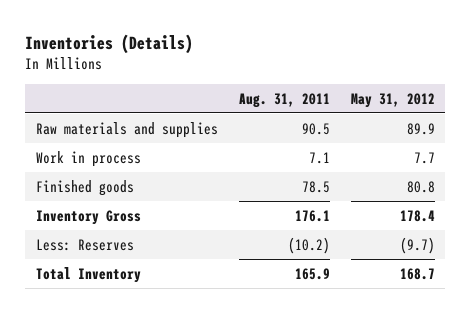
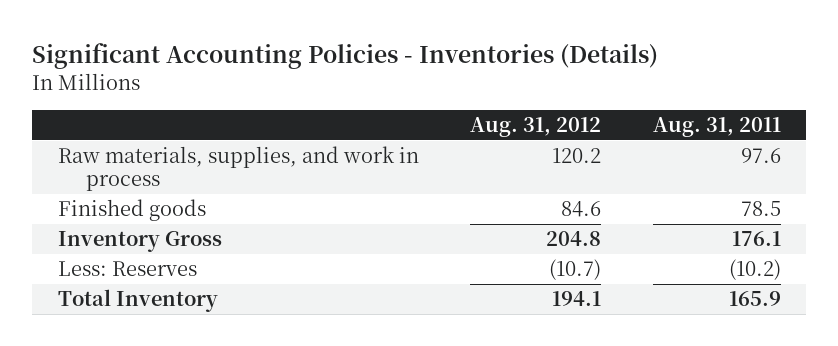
- Inventories (Details)
+ Significant Accounting Policies - Inventories (Details)
- | Aug. 31, 2011 | May 31, 2012
+ | Aug. 31, 2012 | Aug. 31, 2011
- Raw materials and supplies | 90.5 | 89.9
- Work in process | 7.1 | 7.7
+ Raw materials, supplies, and work in process | 120.2 | 97.6

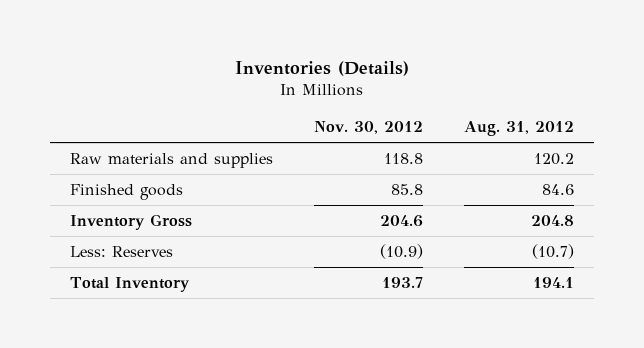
- Significant Accounting Policies - Inventories (Details)
+ Inventories (Details)
- | Aug. 31, 2012 | Aug. 31, 2011
+ | Nov. 30, 2012 | Aug. 31, 2012
- Raw materials, supplies, and work in process | 120.2 | 97.6
+ Raw materials and supplies | 118.8 | 120.2

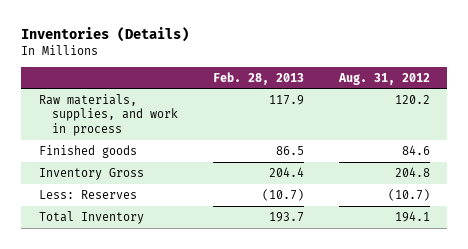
- | Nov. 30, 2012 | Aug. 31, 2012
+ | Feb. 28, 2013 | Aug. 31, 2012
- Raw materials and supplies | 118.8 | 120.2
+ Raw materials, supplies, and work in process | 117.9 | 120.2

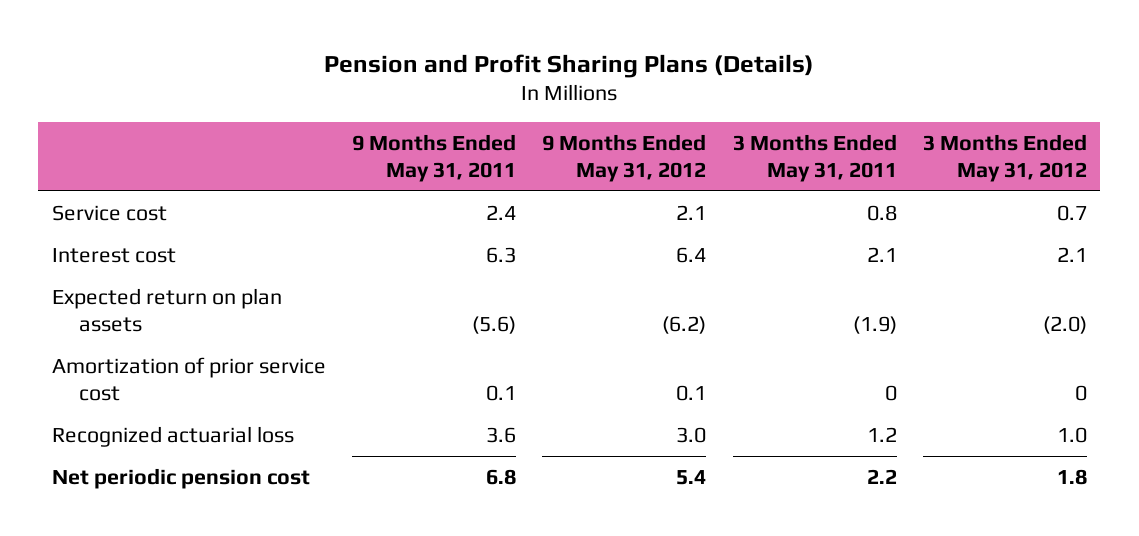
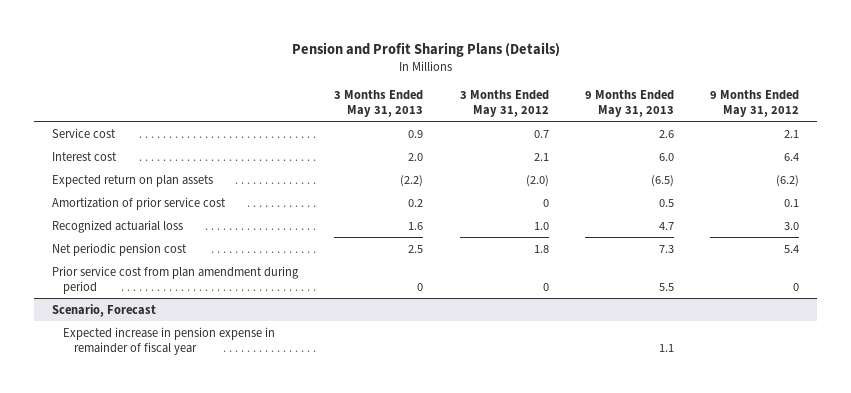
- | 9 Months Ended May 31, 2011 | 9 Months Ended May 31, 2012 | 3 Months Ended May 31, 2011 | 3 Months Ended May 31, 2012
+ | 3 Months Ended May 31, 2013 | 3 Months Ended May 31, 2012 | 9 Months Ended May 31, 2013 | 9 Months Ended May 31, 2012
+ Prior service cost from plan amendment during period | 0 | 0 | 5.5 | 0
+ Scenario, Forecast
+ Expected increase in pension expense in remainder of fiscal year | | | 1.1 |

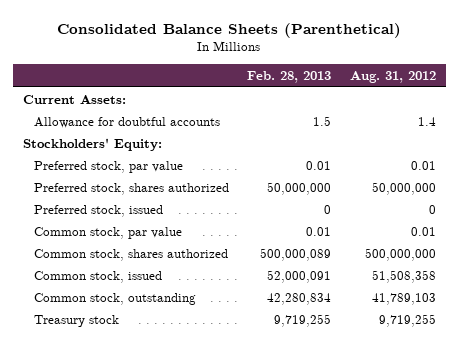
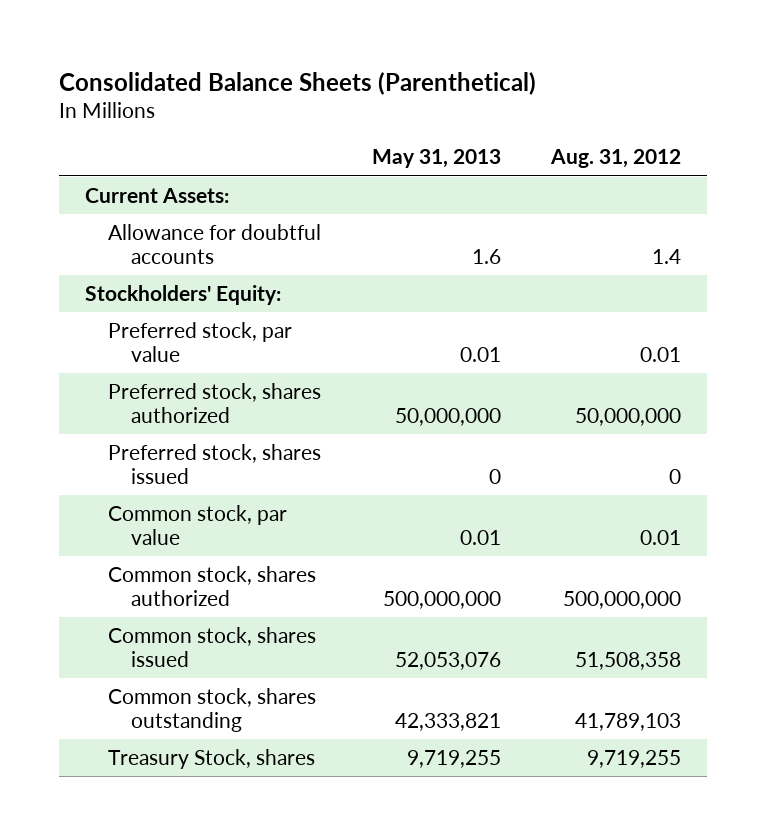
- | Feb. 28, 2013 | Aug. 31, 2012
+ | May 31, 2013 | Aug. 31, 2012
- Preferred stock, issued | 0 | 0
+ Preferred stock, shares issued | 0 | 0
- Common stock, issued | 52,000,091 | 51,508,358
- Common stock, outstanding | 42,280,834 | 41,789,103
- Treasury stock | 9,719,255 | 9,719,255
+ Common stock, shares issued | 52,053,076 | 51,508,358
+ Common stock, shares outstanding | 42,333,821 | 41,789,103
+ Treasury Stock, shares | 9,719,255 | 9,719,255

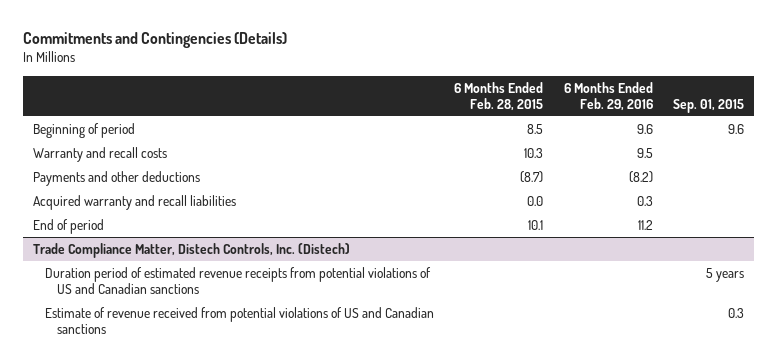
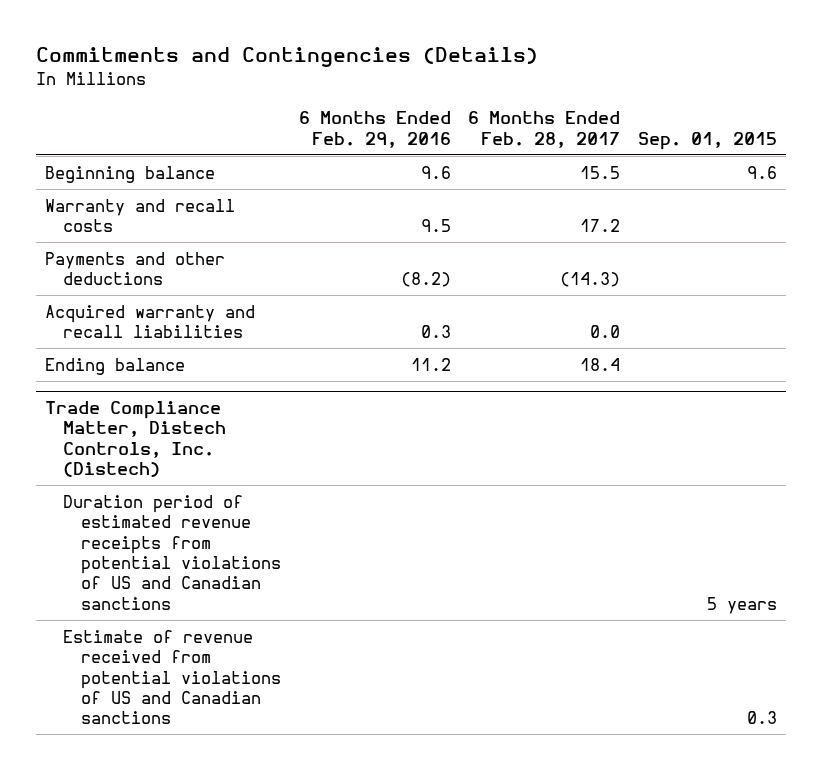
- | 6 Months Ended Feb. 28, 2015 | 6 Months Ended Feb. 29, 2016 | Sep. 01, 2015
+ | 6 Months Ended Feb. 29, 2016 | 6 Months Ended Feb. 28, 2017 | Sep. 01, 2015
- Beginning of period | 8.5 | 9.6 | 9.6
+ Beginning balance | 9.6 | 15.5 | 9.6
- End of period | 10.1 | 11.2 |
+ Ending balance | 11.2 | 18.4 |

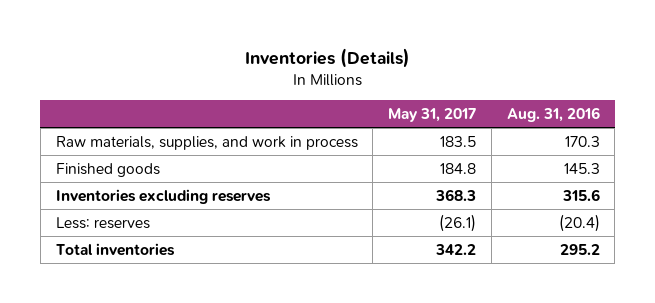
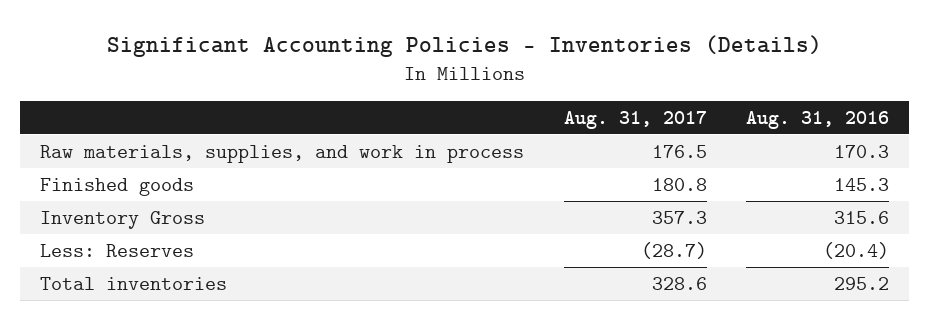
- Inventories (Details)
+ Significant Accounting Policies - Inventories (Details)
- | May 31, 2017 | Aug. 31, 2016
+ | Aug. 31, 2017 | Aug. 31, 2016
- Inventories excluding reserves | 368.3 | 315.6
- Less: reserves | (26.1) | (20.4)
+ Inventory Gross | 357.3 | 315.6
+ Less: Reserves | (28.7) | (20.4)

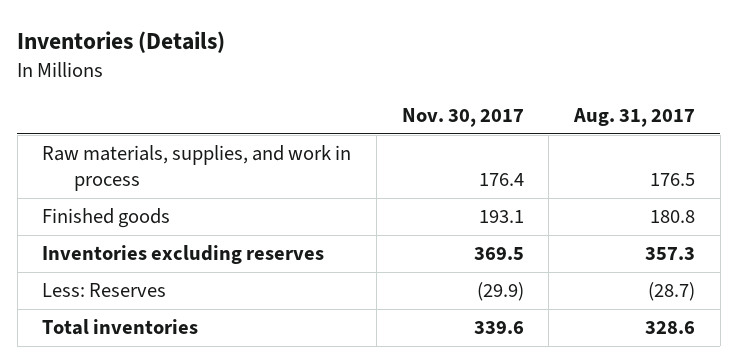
- Significant Accounting Policies - Inventories (Details)
+ Inventories (Details)
- | Aug. 31, 2017 | Aug. 31, 2016
+ | Nov. 30, 2017 | Aug. 31, 2017
- Inventory Gross | 357.3 | 315.6
+ Inventories excluding reserves | 369.5 | 357.3

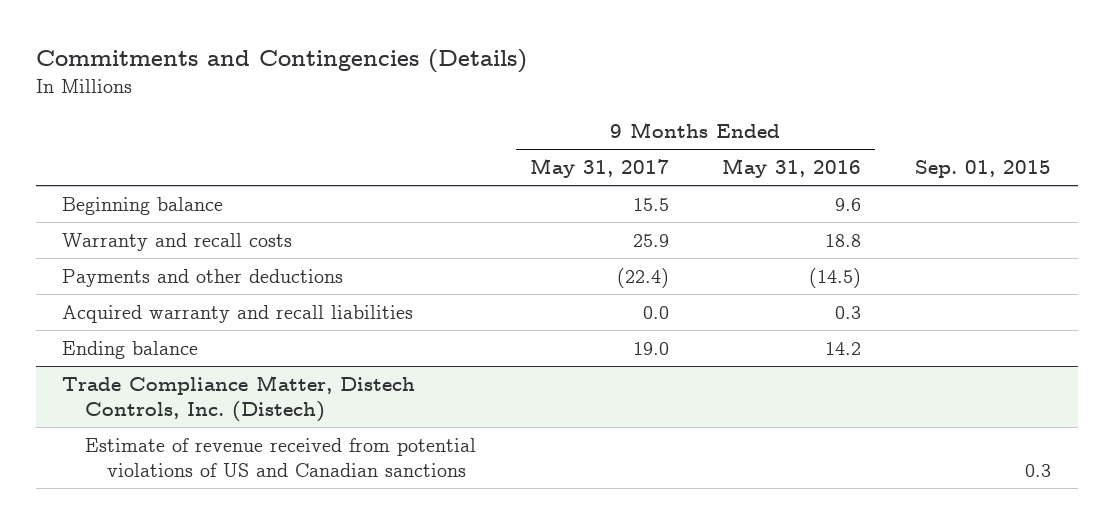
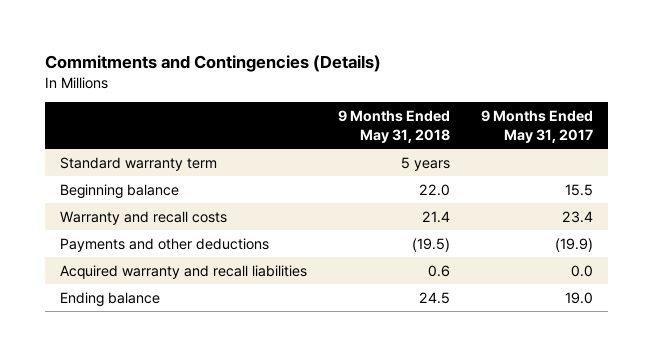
- | 9 Months Ended May 31, 2017 | 9 Months Ended May 31, 2016 | Sep. 01, 2015
+ | 9 Months Ended May 31, 2018 | 9 Months Ended May 31, 2017
+ Standard warranty term | 5 years |
- Warranty and recall costs | 25.9 | 18.8 |
- Payments and other deductions | (22.4) | (14.5) |
+ Warranty and recall costs | 21.4 | 23.4
+ Payments and other deductions | (19.5) | (19.9)
- Trade Compliance Matter, Distech Controls, Inc. (Distech)
- Estimate of revenue received from potential violations of US and Canadian sanctions | | | 0.3

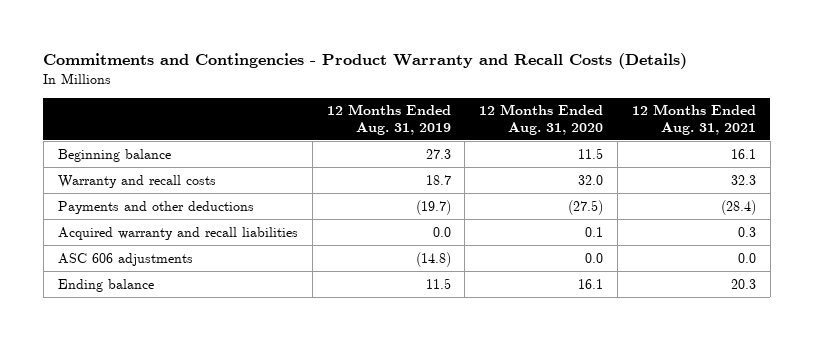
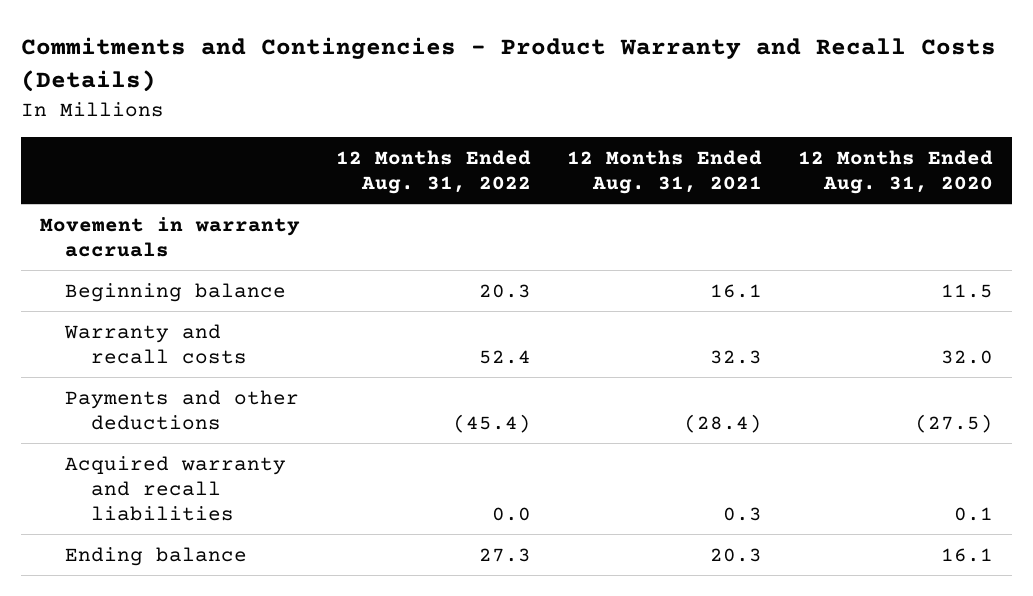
- | 12 Months Ended Aug. 31, 2019 | 12 Months Ended Aug. 31, 2020 | 12 Months Ended Aug. 31, 2021
+ | 12 Months Ended Aug. 31, 2022 | 12 Months Ended Aug. 31, 2021 | 12 Months Ended Aug. 31, 2020
+ Movement in warranty accruals
- ASC 606 adjustments | (14.8) | 0.0 | 0.0

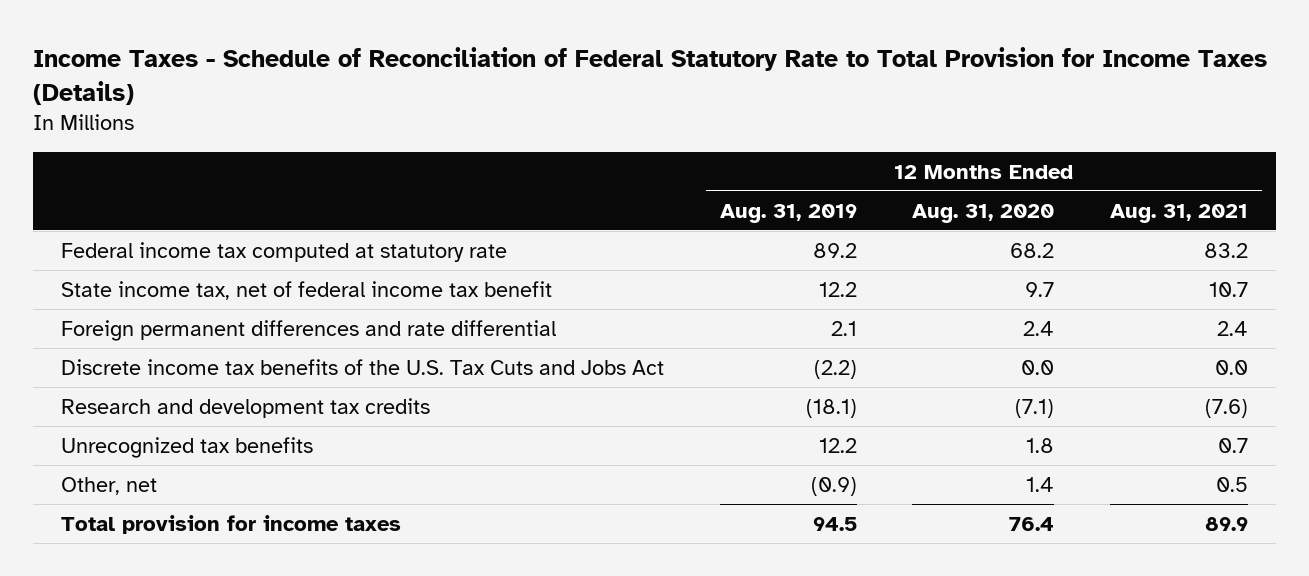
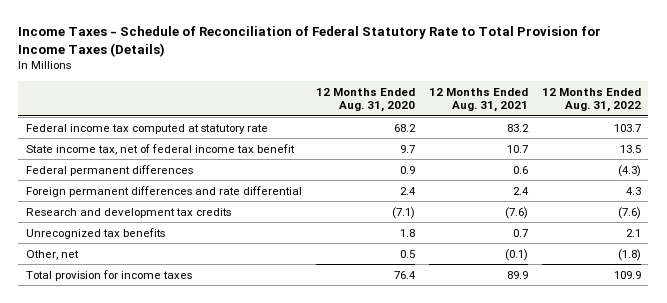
- | 12 Months Ended Aug. 31, 2019 | 12 Months Ended Aug. 31, 2020 | 12 Months Ended Aug. 31, 2021
+ | 12 Months Ended Aug. 31, 2020 | 12 Months Ended Aug. 31, 2021 | 12 Months Ended Aug. 31, 2022
+ Federal permanent differences | 0.9 | 0.6 | (4.3)
- Discrete income tax benefits of the U.S. Tax Cuts and Jobs Act | (2.2) | 0.0 | 0.0
- Other, net | (0.9) | 1.4 | 0.5
+ Other, net | 0.5 | (0.1) | (1.8)

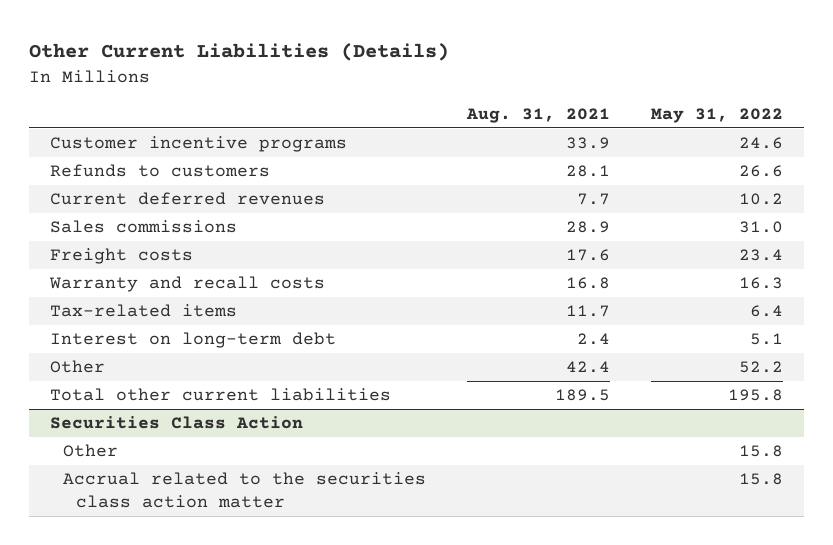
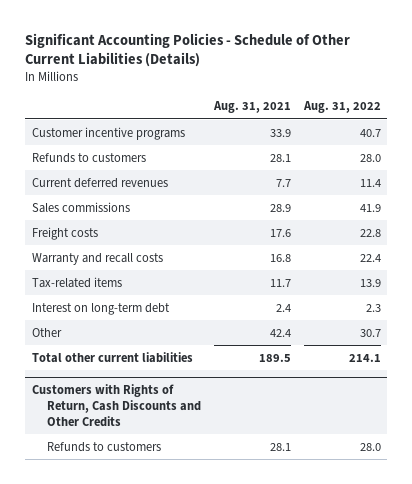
- Other Current Liabilities (Details)
+ Significant Accounting Policies - Schedule of Other Current Liabilities (Details)
- | Aug. 31, 2021 | May 31, 2022
+ | Aug. 31, 2021 | Aug. 31, 2022
- Securities Class Action
- Other | | 15.8
- Accrual related to the securities class action matter | | 15.8
+ Customers with Rights of Return, Cash Discounts and Other Credits
+ Refunds to customers | 28.1 | 28.0

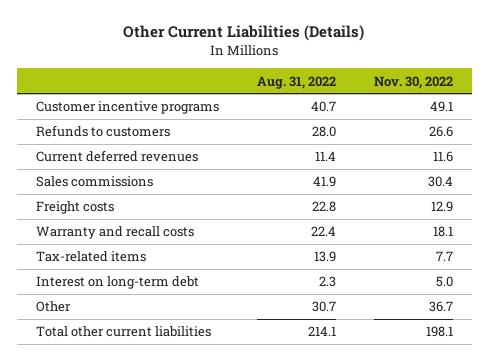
- Significant Accounting Policies - Schedule of Other Current Liabilities (Details)
+ Other Current Liabilities (Details)
- | Aug. 31, 2021 | Aug. 31, 2022
+ | Aug. 31, 2022 | Nov. 30, 2022
- Customers with Rights of Return, Cash Discounts and Other Credits
- Refunds to customers | 28.1 | 28.0

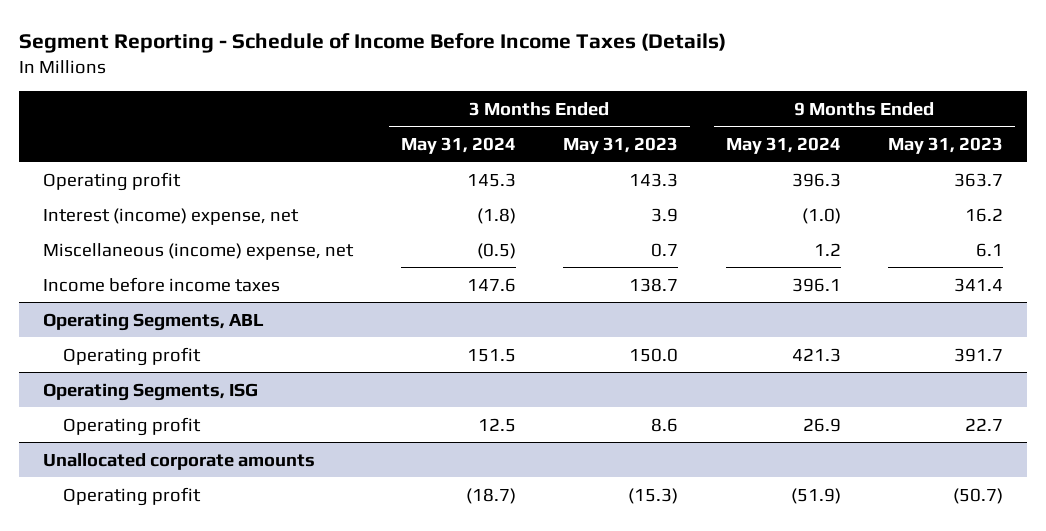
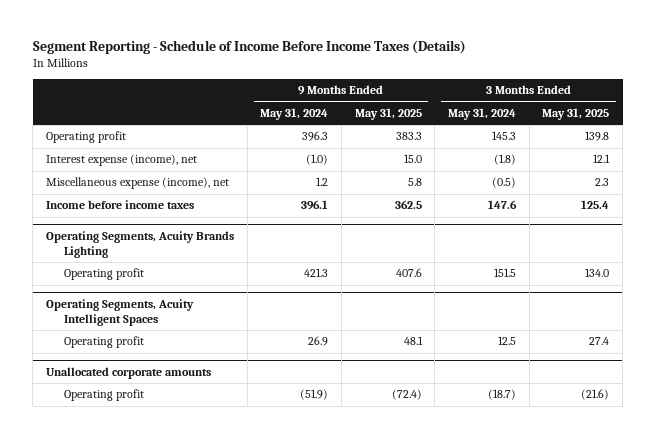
- | 3 Months Ended May 31, 2024 | 3 Months Ended May 31, 2023 | 9 Months Ended May 31, 2024 | 9 Months Ended May 31, 2023
+ | 9 Months Ended May 31, 2024 | 9 Months Ended May 31, 2025 | 3 Months Ended May 31, 2024 | 3 Months Ended May 31, 2025
- Interest (income) expense, net | (1.8) | 3.9 | (1.0) | 16.2
- Miscellaneous (income) expense, net | (0.5) | 0.7 | 1.2 | 6.1
+ Interest expense (income), net | (1.0) | 15.0 | (1.8) | 12.1
+ Miscellaneous expense (income), net | 1.2 | 5.8 | (0.5) | 2.3
- Operating Segments, ABL
+ Operating Segments, Acuity Brands Lighting
- Operating Segments, ISG
+ Operating Segments, Acuity Intelligent Spaces

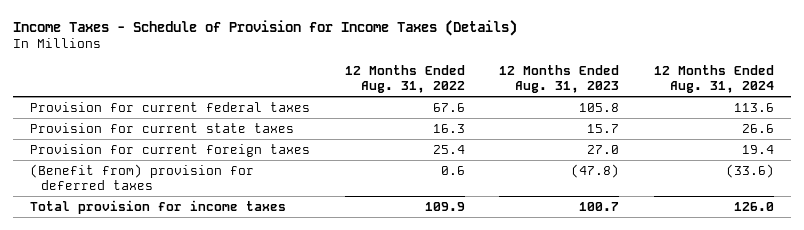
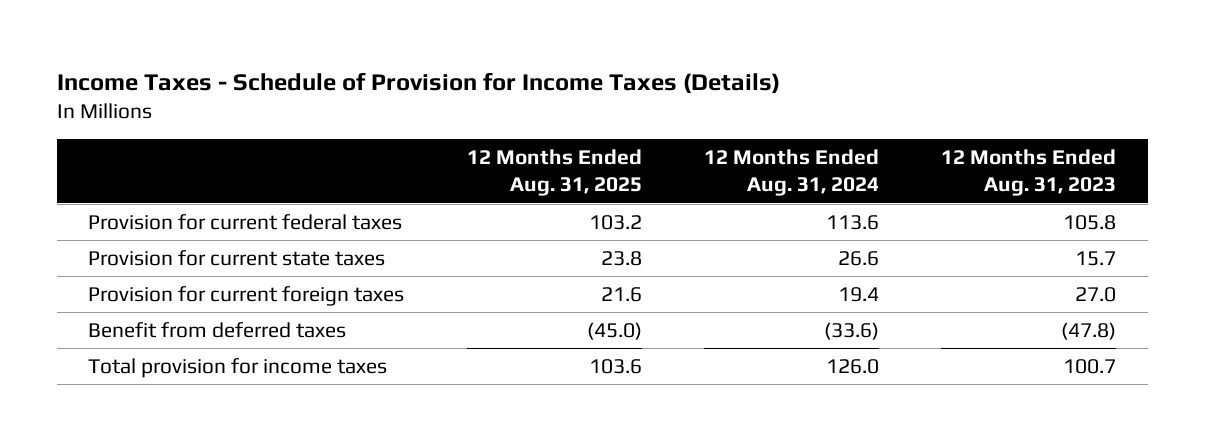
- | 12 Months Ended Aug. 31, 2022 | 12 Months Ended Aug. 31, 2023 | 12 Months Ended Aug. 31, 2024
+ | 12 Months Ended Aug. 31, 2025 | 12 Months Ended Aug. 31, 2024 | 12 Months Ended Aug. 31, 2023
- (Benefit from) provision for deferred taxes | 0.6 | (47.8) | (33.6)
+ Benefit from deferred taxes | (45.0) | (33.6) | (47.8)

